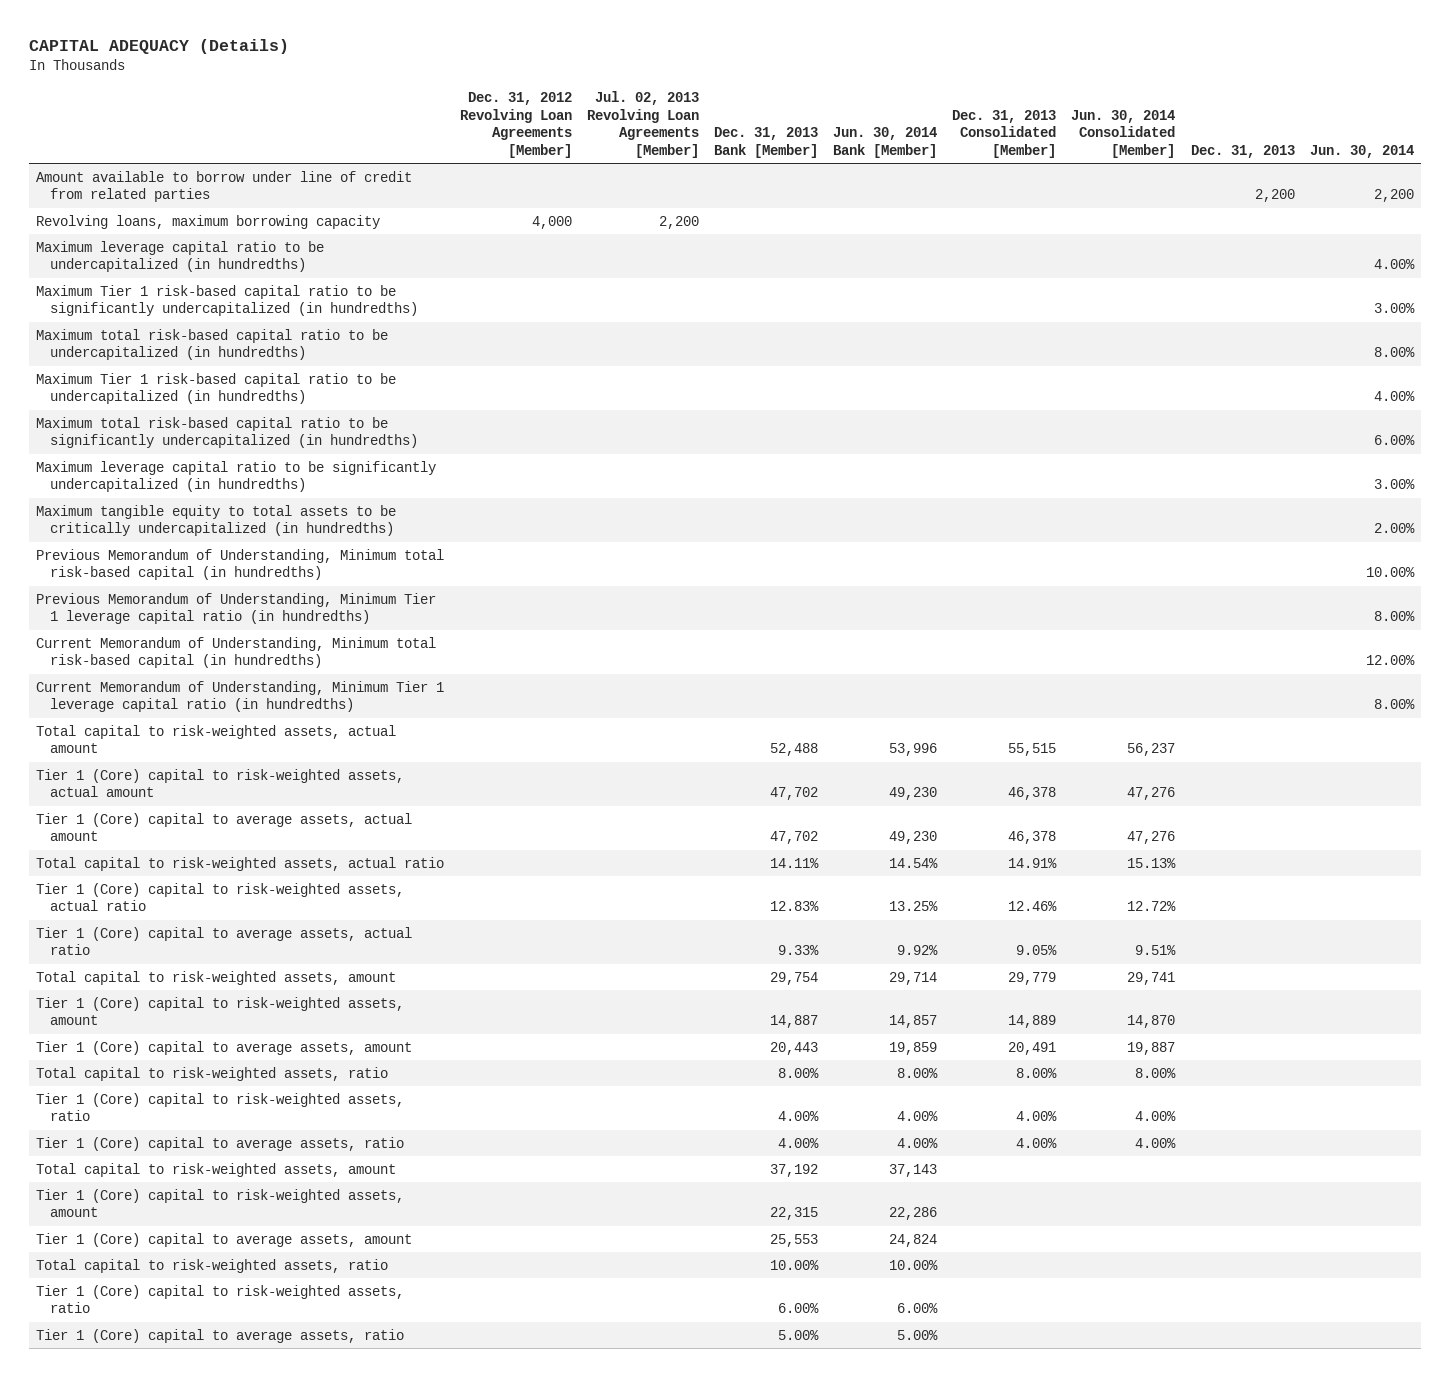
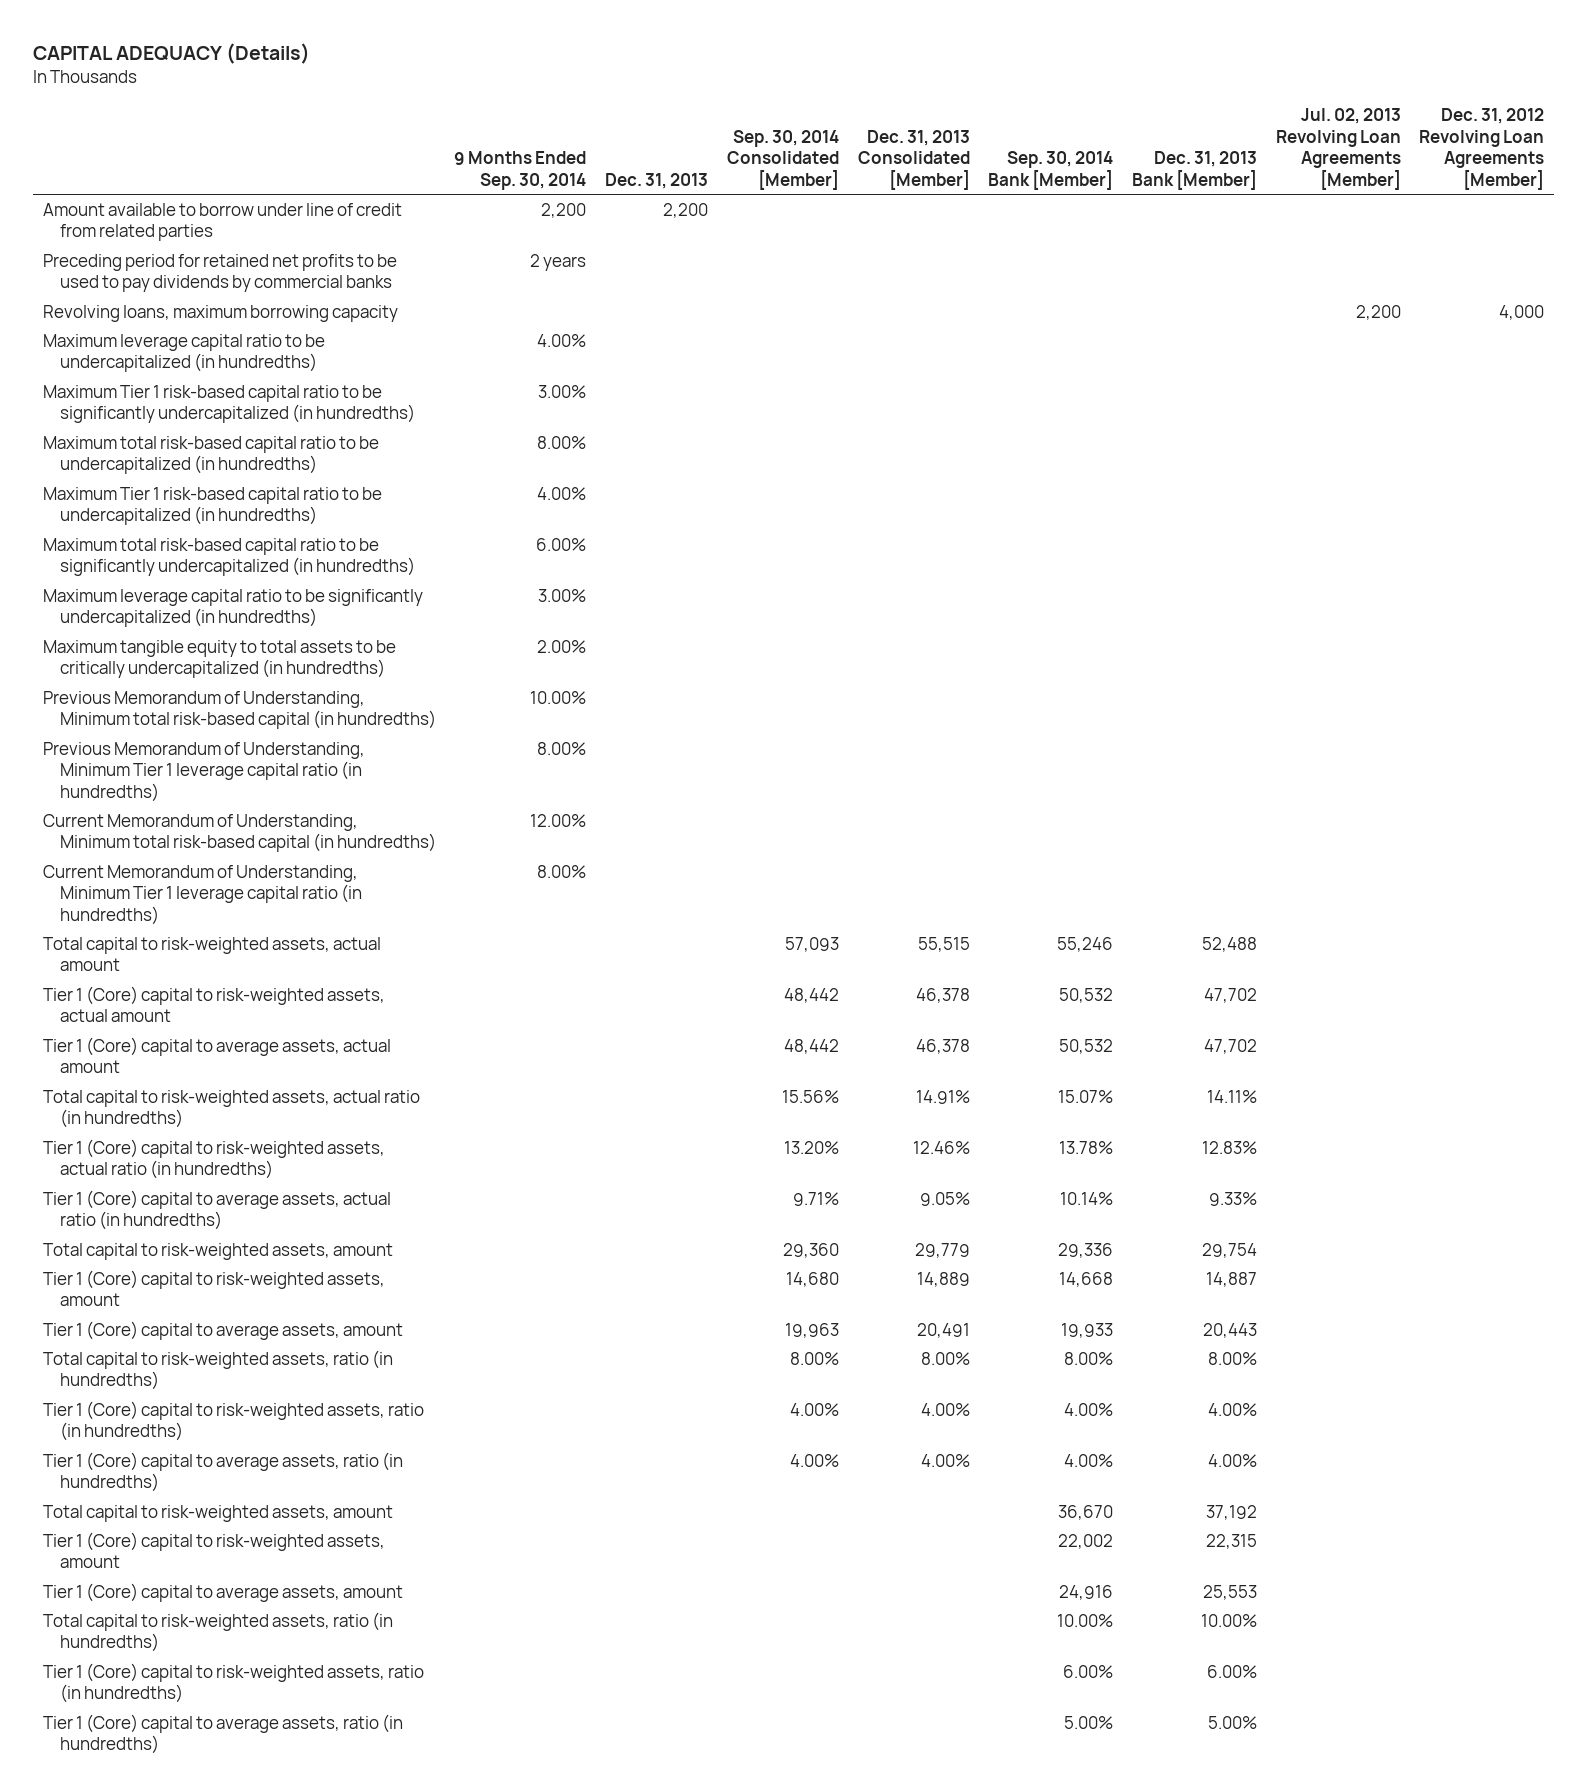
- | Dec. 31, 2012 Revolving Loan Agreements [Member] | Jul. 02, 2013 Revolving Loan Agreements [Member] | Dec. 31, 2013 Bank [Member] | Jun. 30, 2014 Bank [Member] | Dec. 31, 2013 Consolidated [Member] | Jun. 30, 2014 Consolidated [Member] | Dec. 31, 2013 | Jun. 30, 2014
+ | 9 Months Ended Sep. 30, 2014 | Dec. 31, 2013 | Sep. 30, 2014 Consolidated [Member] | Dec. 31, 2013 Consolidated [Member] | Sep. 30, 2014 Bank [Member] | Dec. 31, 2013 Bank [Member] | Jul. 02, 2013 Revolving Loan Agreements [Member] | Dec. 31, 2012 Revolving Loan Agreements [Member]
+ Preceding period for retained net profits to be used to pay dividends by commercial banks | 2 years | | | | | | |
- Total capital to risk-weighted assets, actual ratio | | | 14.11% | 14.54% | 14.91% | 15.13% | |
- Tier 1 (Core) capital to risk-weighted assets, actual ratio | | | 12.83% | 13.25% | 12.46% | 12.72% | |
- Tier 1 (Core) capital to average assets, actual ratio | | | 9.33% | 9.92% | 9.05% | 9.51% | |
+ Total capital to risk-weighted assets, actual ratio (in hundredths) | | | 15.56% | 14.91% | 15.07% | 14.11% | |
+ Tier 1 (Core) capital to risk-weighted assets, actual ratio (in hundredths) | | | 13.20% | 12.46% | 13.78% | 12.83% | |
+ Tier 1 (Core) capital to average assets, actual ratio (in hundredths) | | | 9.71% | 9.05% | 10.14% | 9.33% | |
- Total capital to risk-weighted assets, ratio | | | 8.00% | 8.00% | 8.00% | 8.00% | |
- Tier 1 (Core) capital to risk-weighted assets, ratio | | | 4.00% | 4.00% | 4.00% | 4.00% | |
- Tier 1 (Core) capital to average assets, ratio | | | 4.00% | 4.00% | 4.00% | 4.00% | |
+ Total capital to risk-weighted assets, ratio (in hundredths) | | | 8.00% | 8.00% | 8.00% | 8.00% | |
+ Tier 1 (Core) capital to risk-weighted assets, ratio (in hundredths) | | | 4.00% | 4.00% | 4.00% | 4.00% | |
+ Tier 1 (Core) capital to average assets, ratio (in hundredths) | | | 4.00% | 4.00% | 4.00% | 4.00% | |
- Total capital to risk-weighted assets, ratio | | | 10.00% | 10.00% | | | |
- Tier 1 (Core) capital to risk-weighted assets, ratio | | | 6.00% | 6.00% | | | |
- Tier 1 (Core) capital to average assets, ratio | | | 5.00% | 5.00% | | | |
+ Total capital to risk-weighted assets, ratio (in hundredths) | | | | | 10.00% | 10.00% | |
+ Tier 1 (Core) capital to risk-weighted assets, ratio (in hundredths) | | | | | 6.00% | 6.00% | |
+ Tier 1 (Core) capital to average assets, ratio (in hundredths) | | | | | 5.00% | 5.00% | |

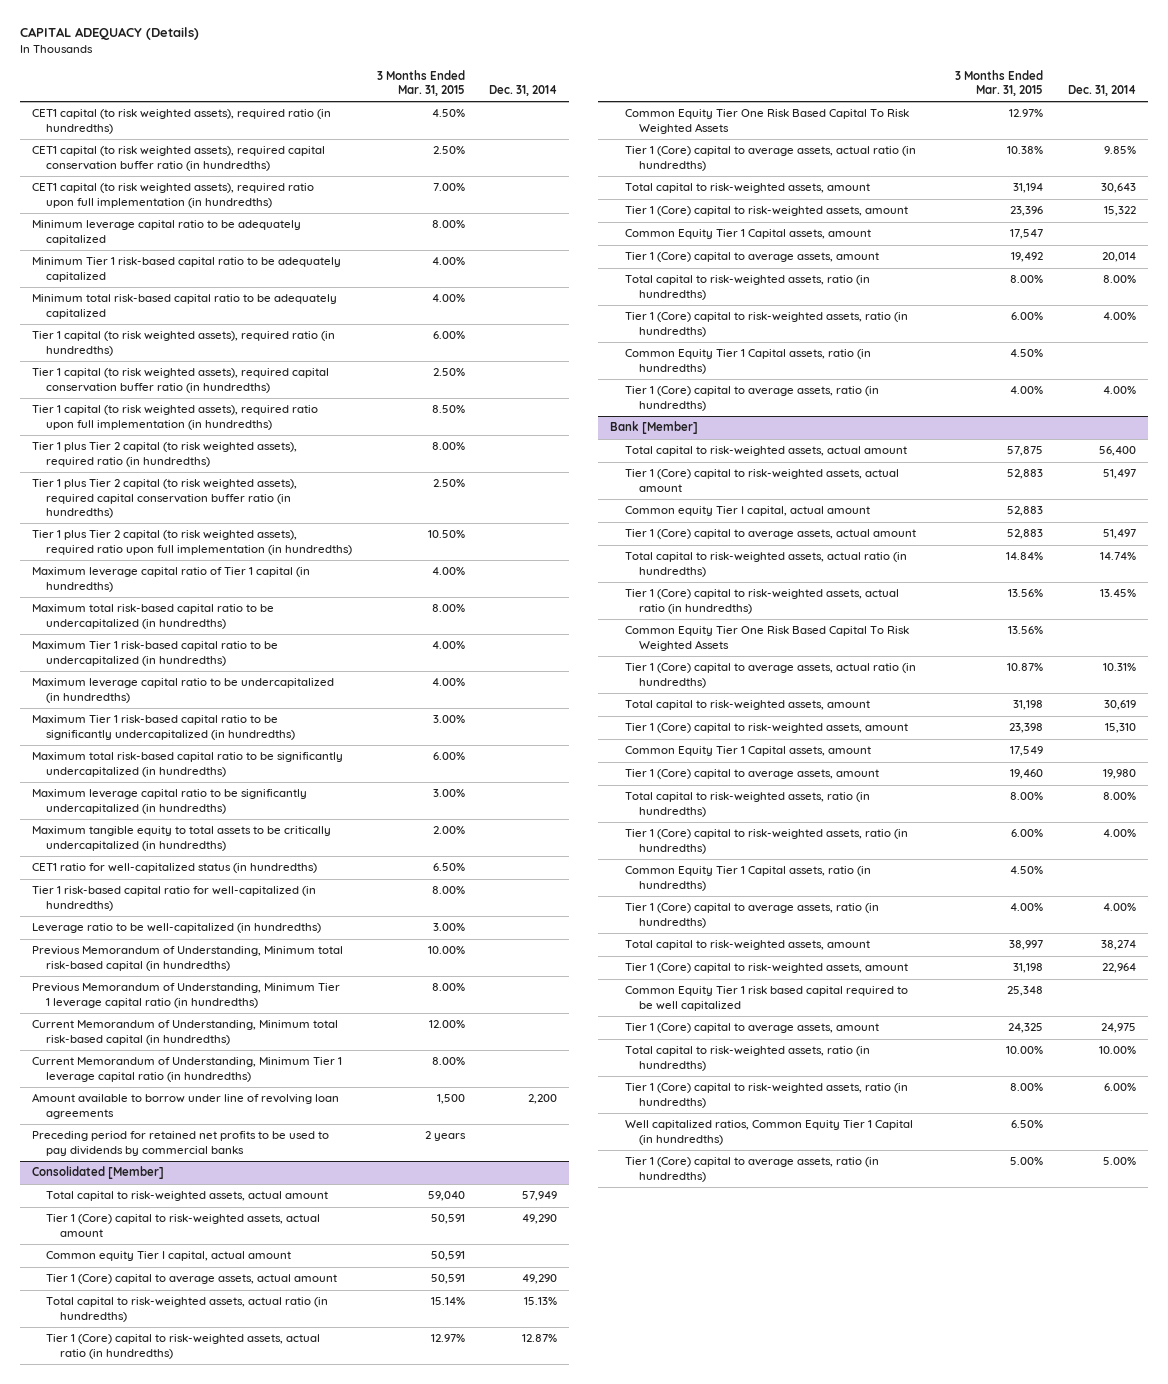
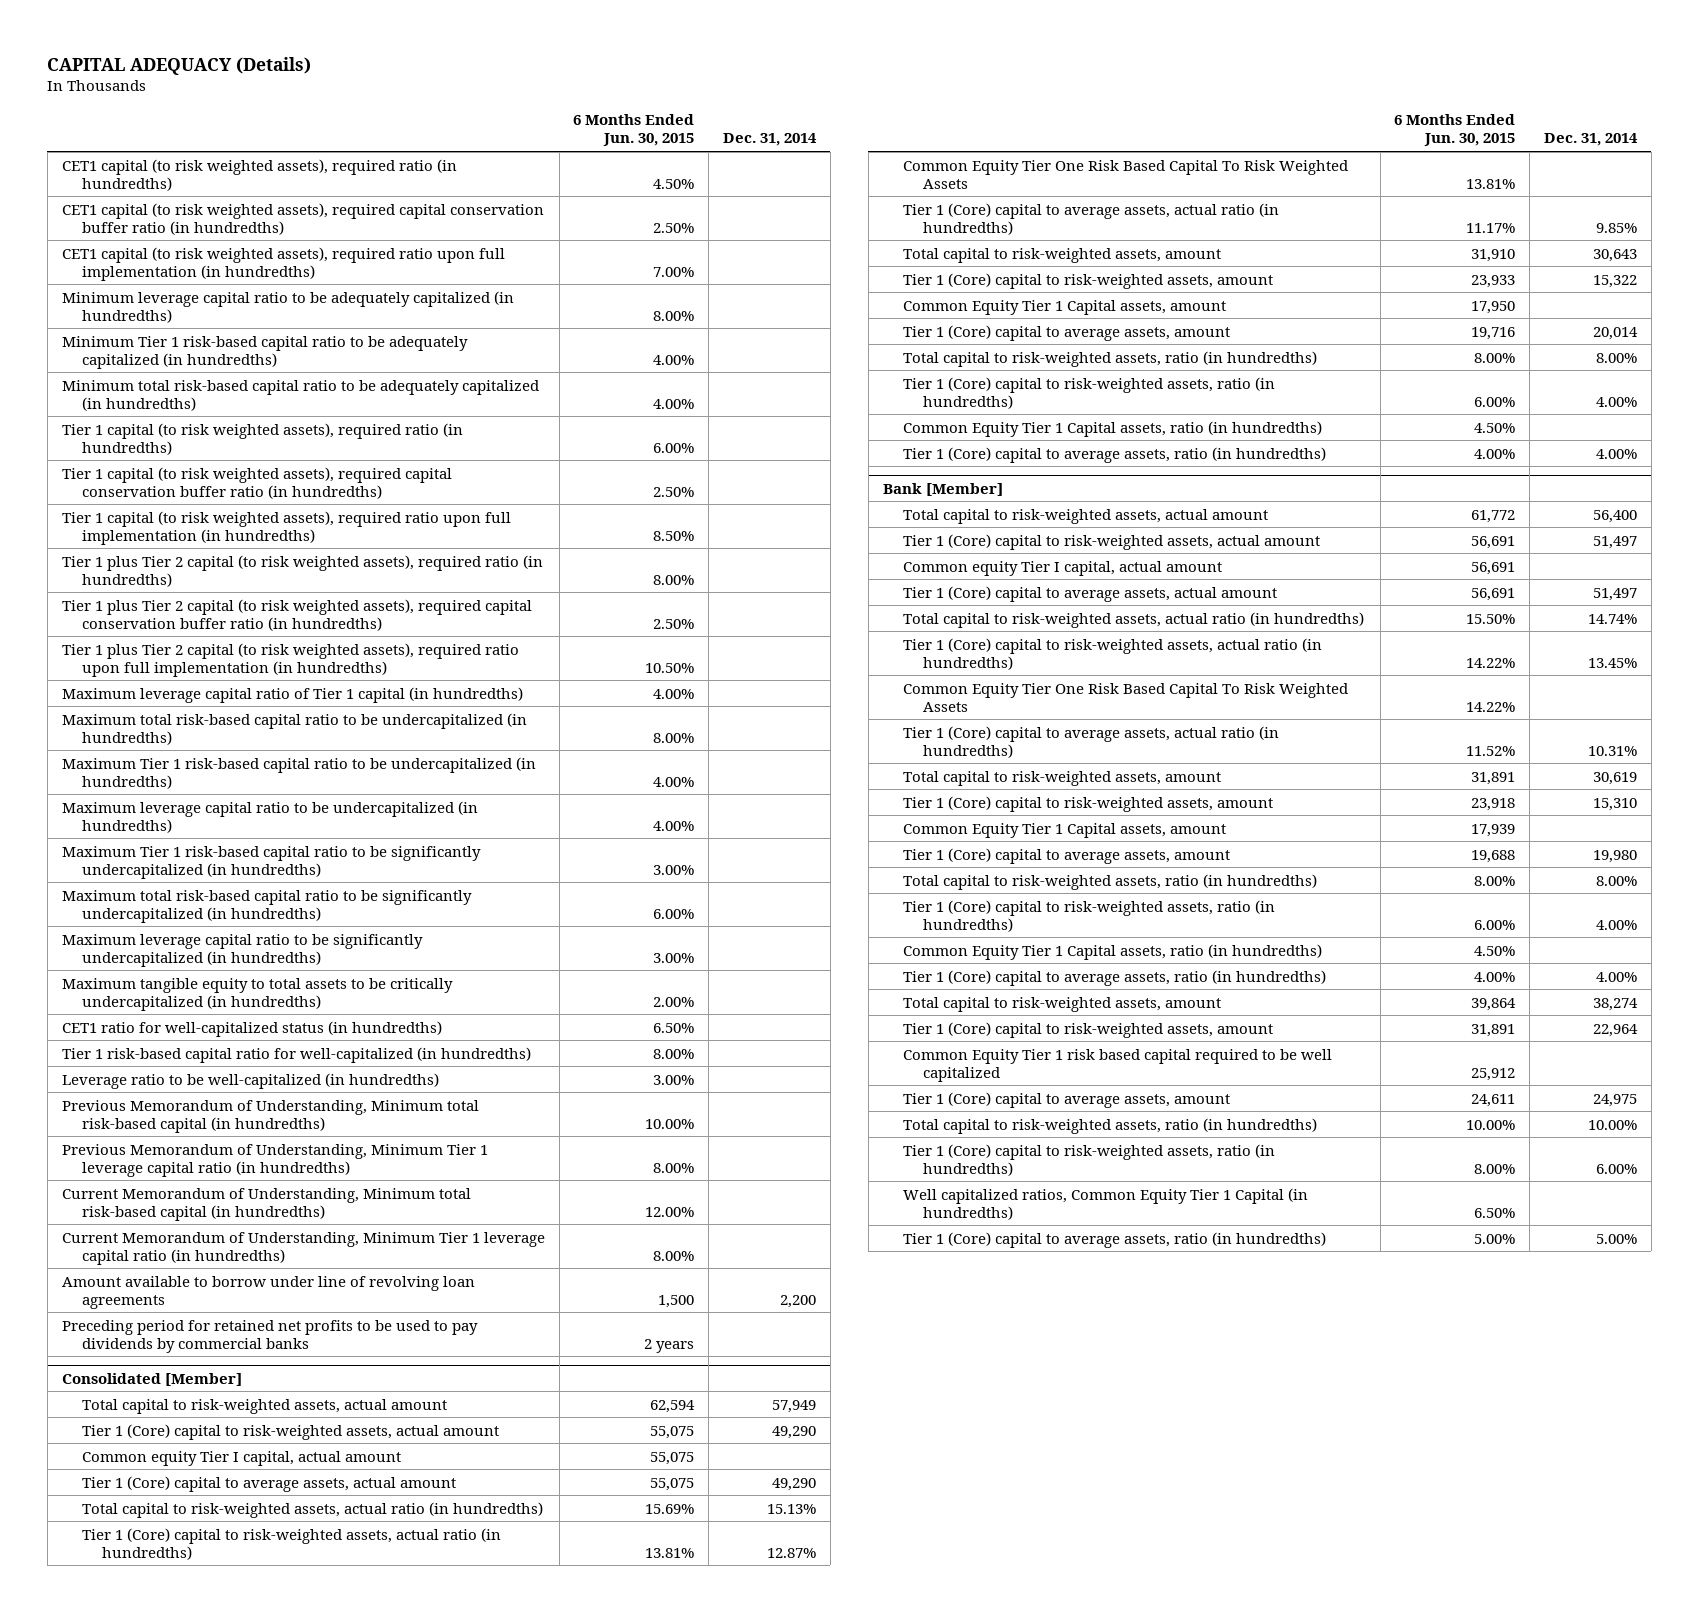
- | 3 Months Ended Mar. 31, 2015 | Dec. 31, 2014
+ | 6 Months Ended Jun. 30, 2015 | Dec. 31, 2014
- Minimum leverage capital ratio to be adequately capitalized | 8.00% |
- Minimum Tier 1 risk-based capital ratio to be adequately capitalized | 4.00% |
- Minimum total risk-based capital ratio to be adequately capitalized | 4.00% |
+ Minimum leverage capital ratio to be adequately capitalized (in hundredths) | 8.00% |
+ Minimum Tier 1 risk-based capital ratio to be adequately capitalized (in hundredths) | 4.00% |
+ Minimum total risk-based capital ratio to be adequately capitalized (in hundredths) | 4.00% |

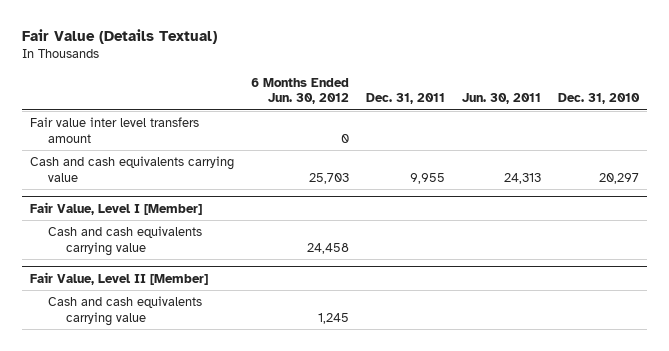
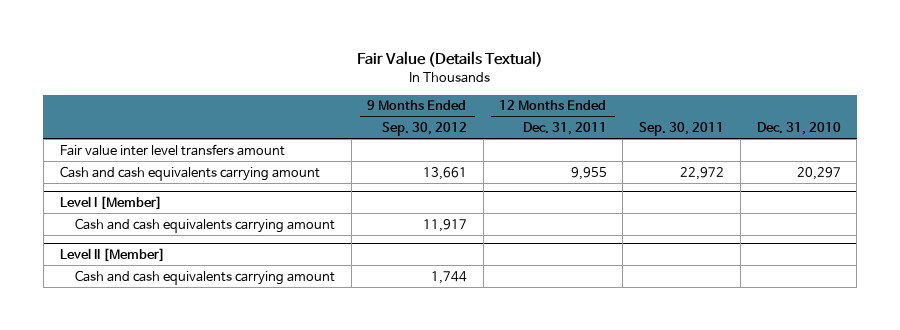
- | 6 Months Ended Jun. 30, 2012 | Dec. 31, 2011 | Jun. 30, 2011 | Dec. 31, 2010
+ | 9 Months Ended Sep. 30, 2012 | 12 Months Ended Dec. 31, 2011 | Sep. 30, 2011 | Dec. 31, 2010
- Cash and cash equivalents carrying value | 25,703 | 9,955 | 24,313 | 20,297
- Fair Value, Level I [Member]
- Cash and cash equivalents carrying value | 24,458 | | |
- Fair Value, Level II [Member]
- Cash and cash equivalents carrying value | 1,245 | | |
+ Cash and cash equivalents carrying amount | 13,661 | 9,955 | 22,972 | 20,297
+ Level I [Member]
+ Cash and cash equivalents carrying amount | 11,917 | | |
+ Level II [Member]
+ Cash and cash equivalents carrying amount | 1,744 | | |

